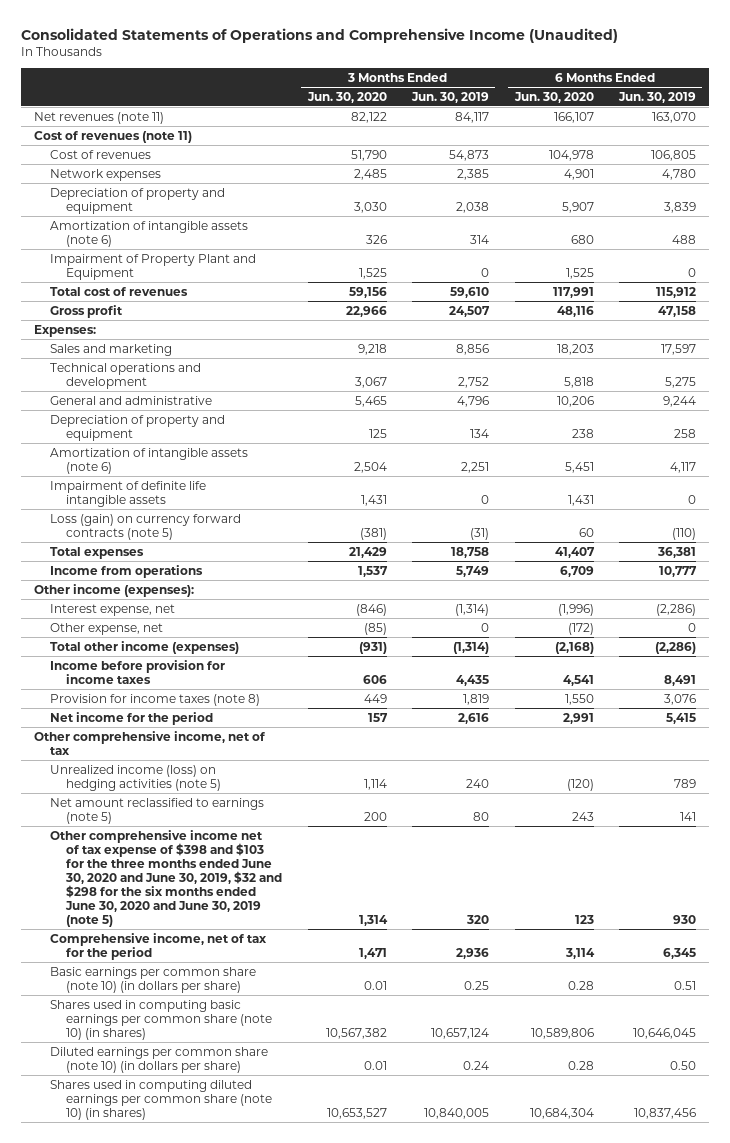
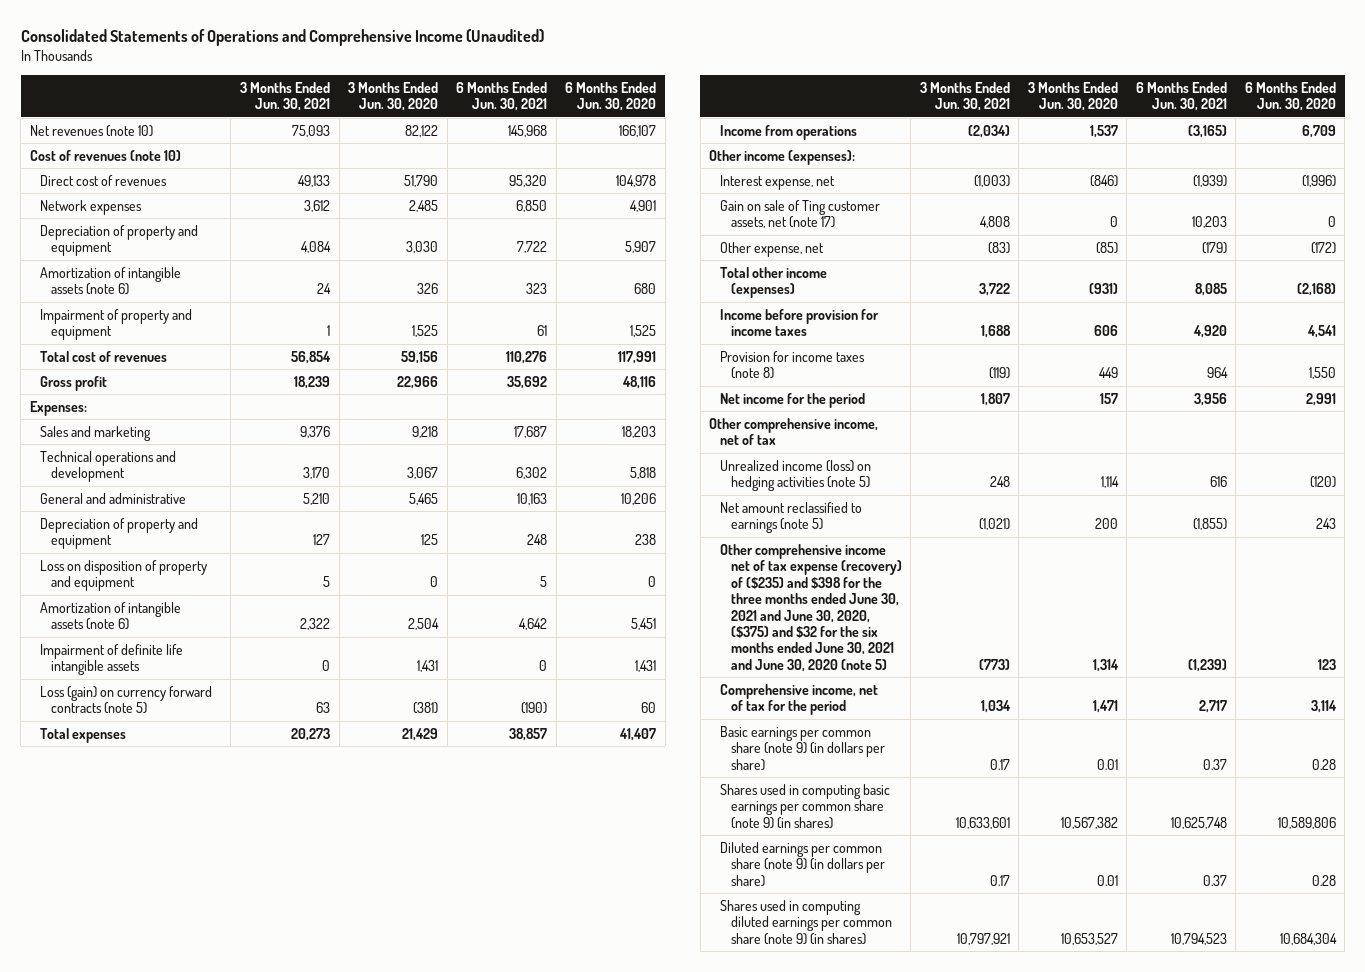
- | 3 Months Ended Jun. 30, 2020 | 3 Months Ended Jun. 30, 2019 | 6 Months Ended Jun. 30, 2020 | 6 Months Ended Jun. 30, 2019
+ | 3 Months Ended Jun. 30, 2021 | 3 Months Ended Jun. 30, 2020 | 6 Months Ended Jun. 30, 2021 | 6 Months Ended Jun. 30, 2020
- Net revenues (note 11) | 82,122 | 84,117 | 166,107 | 163,070
- Cost of revenues (note 11)
- Cost of revenues | 51,790 | 54,873 | 104,978 | 106,805
+ Net revenues (note 10) | 75,093 | 82,122 | 145,968 | 166,107
+ Cost of revenues (note 10)
+ Direct cost of revenues | 49,133 | 51,790 | 95,320 | 104,978
- Impairment of Property Plant and Equipment | 1,525 | 0 | 1,525 | 0
+ Impairment of property and equipment | 1 | 1,525 | 61 | 1,525
+ Loss on disposition of property and equipment | 5 | 0 | 5 | 0
+ Gain on sale of Ting customer assets, net (note 17) | 4,808 | 0 | 10,203 | 0
- Other comprehensive income net of tax expense of $398 and $103 for the three months ended June 30, 2020 and June 30, 2019, $32 and $298 for the six months ended June 30, 2020 and June 30, 2019 (note 5) | 1,314 | 320 | 123 | 930
+ Other comprehensive income net of tax expense (recovery) of ($235) and $398 for the three months ended June 30, 2021 and June 30, 2020, ($375) and $32 for the six months ended June 30, 2021 and June 30, 2020 (note 5) | (773) | 1,314 | (1,239) | 123
- Basic earnings per common share (note 10) (in dollars per share) | 0.01 | 0.25 | 0.28 | 0.51
- Shares used in computing basic earnings per common share (note 10) (in shares) | 10,567,382 | 10,657,124 | 10,589,806 | 10,646,045
- Diluted earnings per common share (note 10) (in dollars per share) | 0.01 | 0.24 | 0.28 | 0.50
- Shares used in computing diluted earnings per common share (note 10) (in shares) | 10,653,527 | 10,840,005 | 10,684,304 | 10,837,456
+ Basic earnings per common share (note 9) (in dollars per share) | 0.17 | 0.01 | 0.37 | 0.28
+ Shares used in computing basic earnings per common share (note 9) (in shares) | 10,633,601 | 10,567,382 | 10,625,748 | 10,589,806
+ Diluted earnings per common share (note 9) (in dollars per share) | 0.17 | 0.01 | 0.37 | 0.28
+ Shares used in computing diluted earnings per common share (note 9) (in shares) | 10,797,921 | 10,653,527 | 10,794,523 | 10,684,304

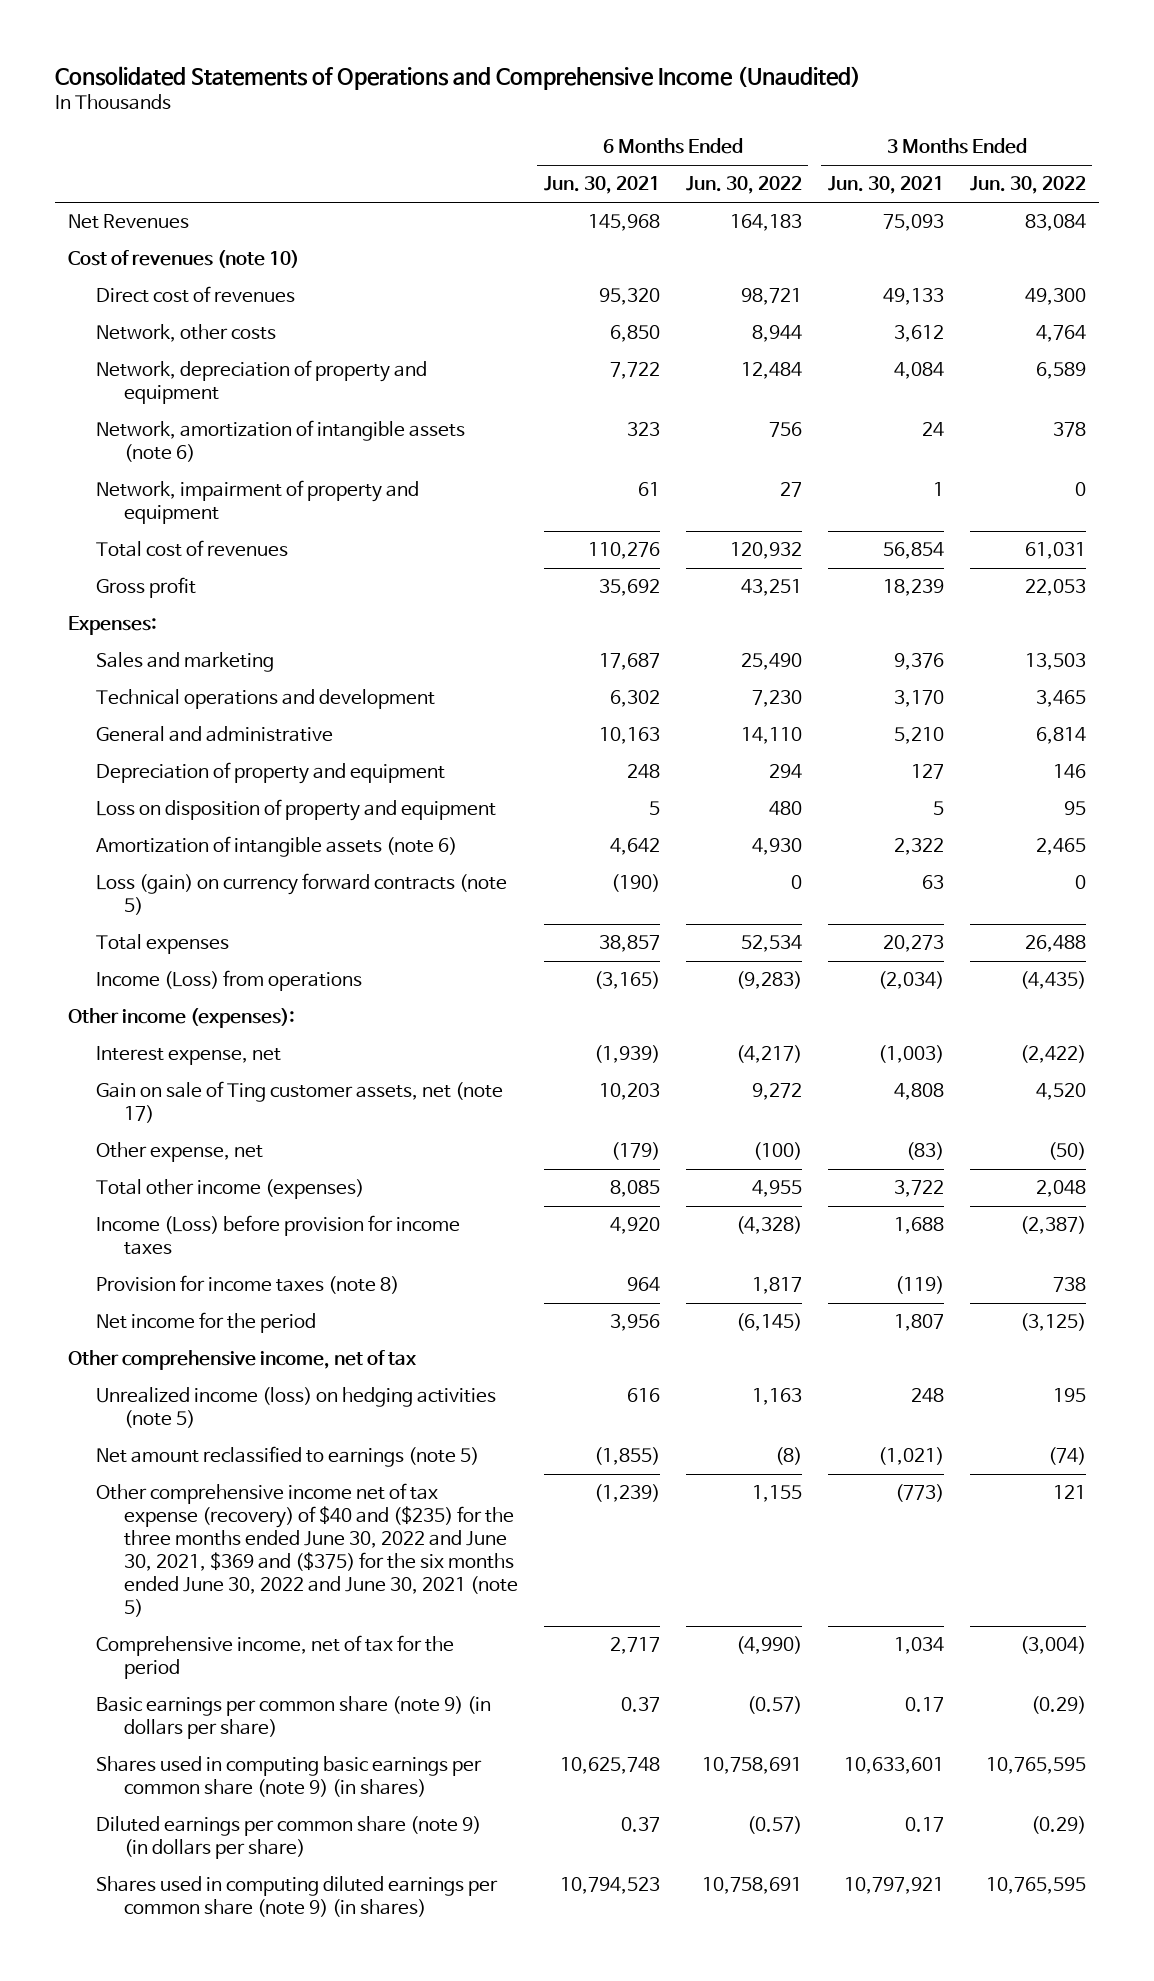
- | 3 Months Ended Jun. 30, 2021 | 3 Months Ended Jun. 30, 2020 | 6 Months Ended Jun. 30, 2021 | 6 Months Ended Jun. 30, 2020
+ | 6 Months Ended Jun. 30, 2021 | 6 Months Ended Jun. 30, 2022 | 3 Months Ended Jun. 30, 2021 | 3 Months Ended Jun. 30, 2022
- Net revenues (note 10) | 75,093 | 82,122 | 145,968 | 166,107
+ Net Revenues | 145,968 | 164,183 | 75,093 | 83,084
- Network expenses | 3,612 | 2,485 | 6,850 | 4,901
- Depreciation of property and equipment | 4,084 | 3,030 | 7,722 | 5,907
- Amortization of intangible assets (note 6) | 24 | 326 | 323 | 680
- Impairment of property and equipment | 1 | 1,525 | 61 | 1,525
+ Network, other costs | 6,850 | 8,944 | 3,612 | 4,764
+ Network, depreciation of property and equipment | 7,722 | 12,484 | 4,084 | 6,589
+ Network, amortization of intangible assets (note 6) | 323 | 756 | 24 | 378
+ Network, impairment of property and equipment | 61 | 27 | 1 | 0
- Impairment of definite life intangible assets | 0 | 1,431 | 0 | 1,431
- Income from operations | (2,034) | 1,537 | (3,165) | 6,709
+ Income (Loss) from operations | (3,165) | (9,283) | (2,034) | (4,435)
- Income before provision for income taxes | 1,688 | 606 | 4,920 | 4,541
+ Income (Loss) before provision for income taxes | 4,920 | (4,328) | 1,688 | (2,387)
- Other comprehensive income net of tax expense (recovery) of ($235) and $398 for the three months ended June 30, 2021 and June 30, 2020, ($375) and $32 for the six months ended June 30, 2021 and June 30, 2020 (note 5) | (773) | 1,314 | (1,239) | 123
+ Other comprehensive income net of tax expense (recovery) of $40 and ($235) for the three months ended June 30, 2022 and June 30, 2021, $369 and ($375) for the six months ended June 30, 2022 and June 30, 2021 (note 5) | (1,239) | 1,155 | (773) | 121

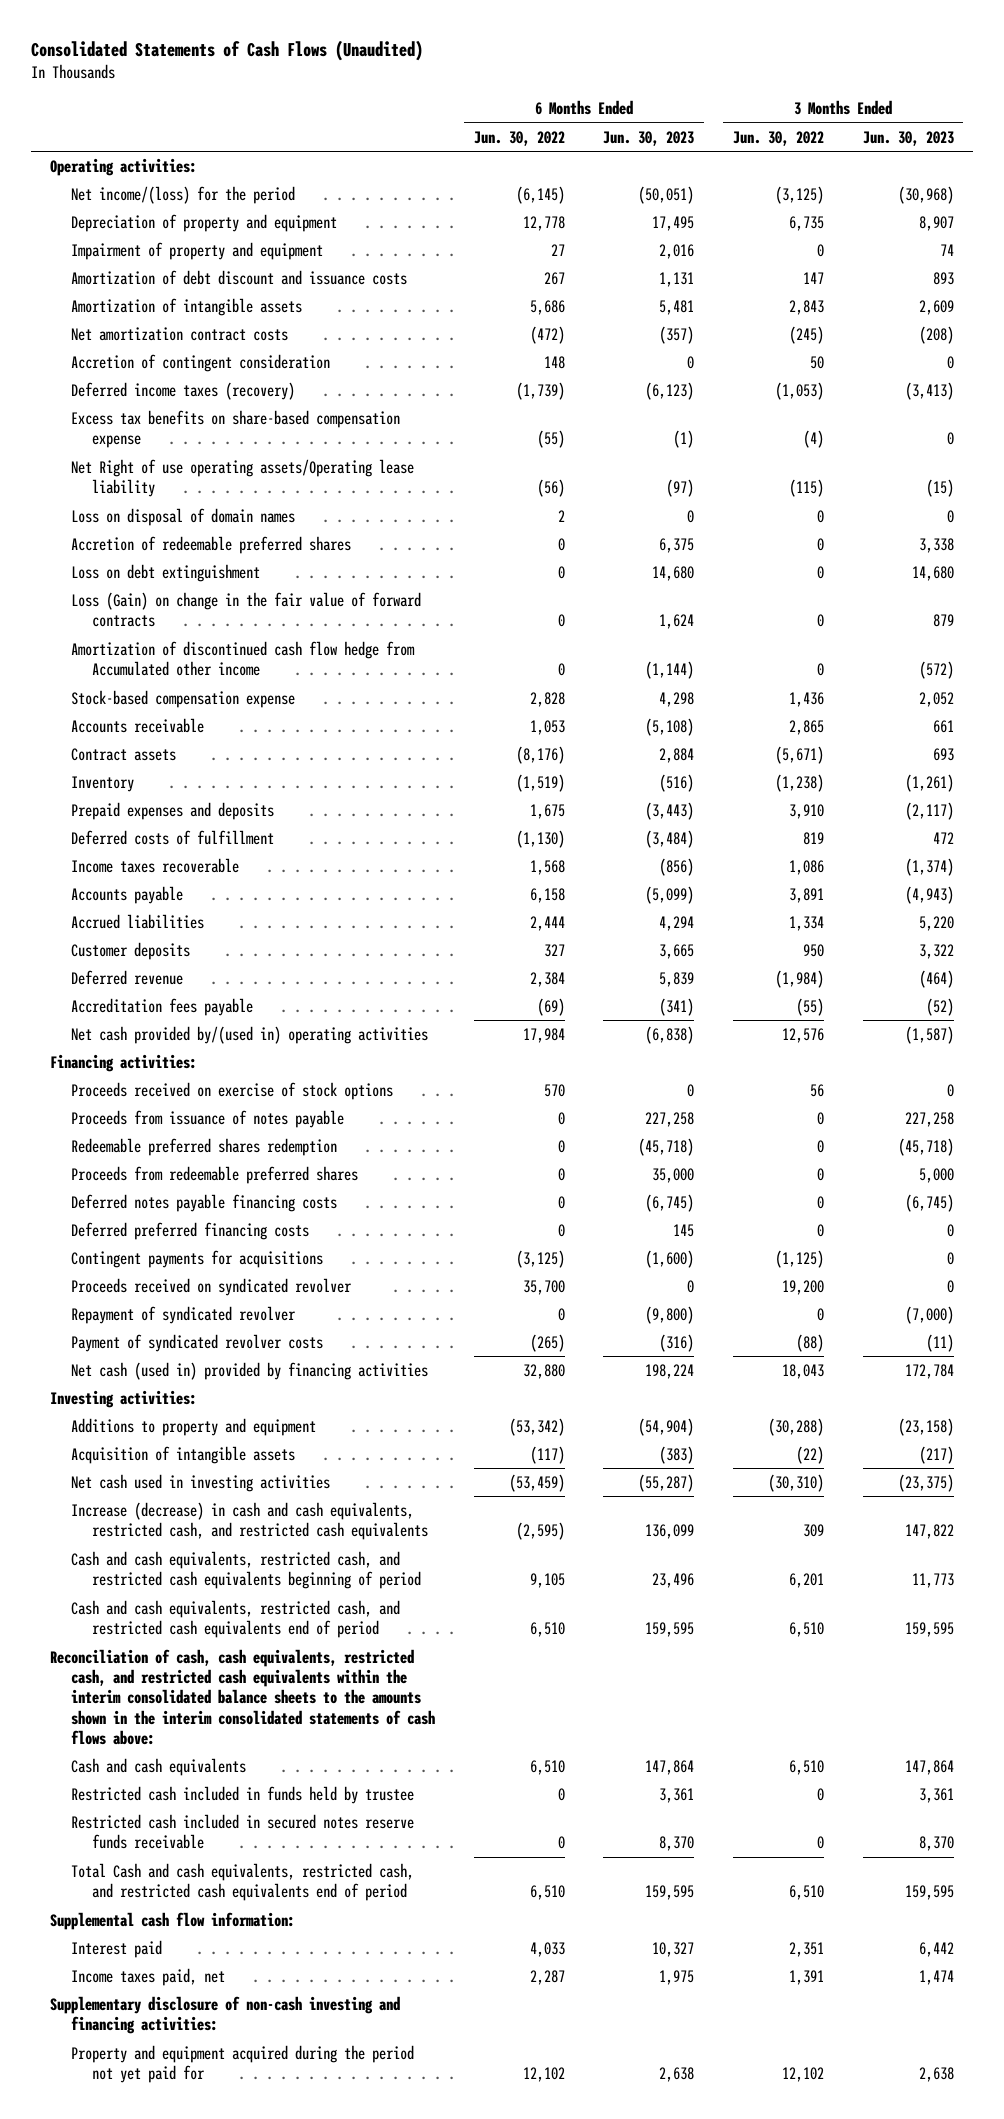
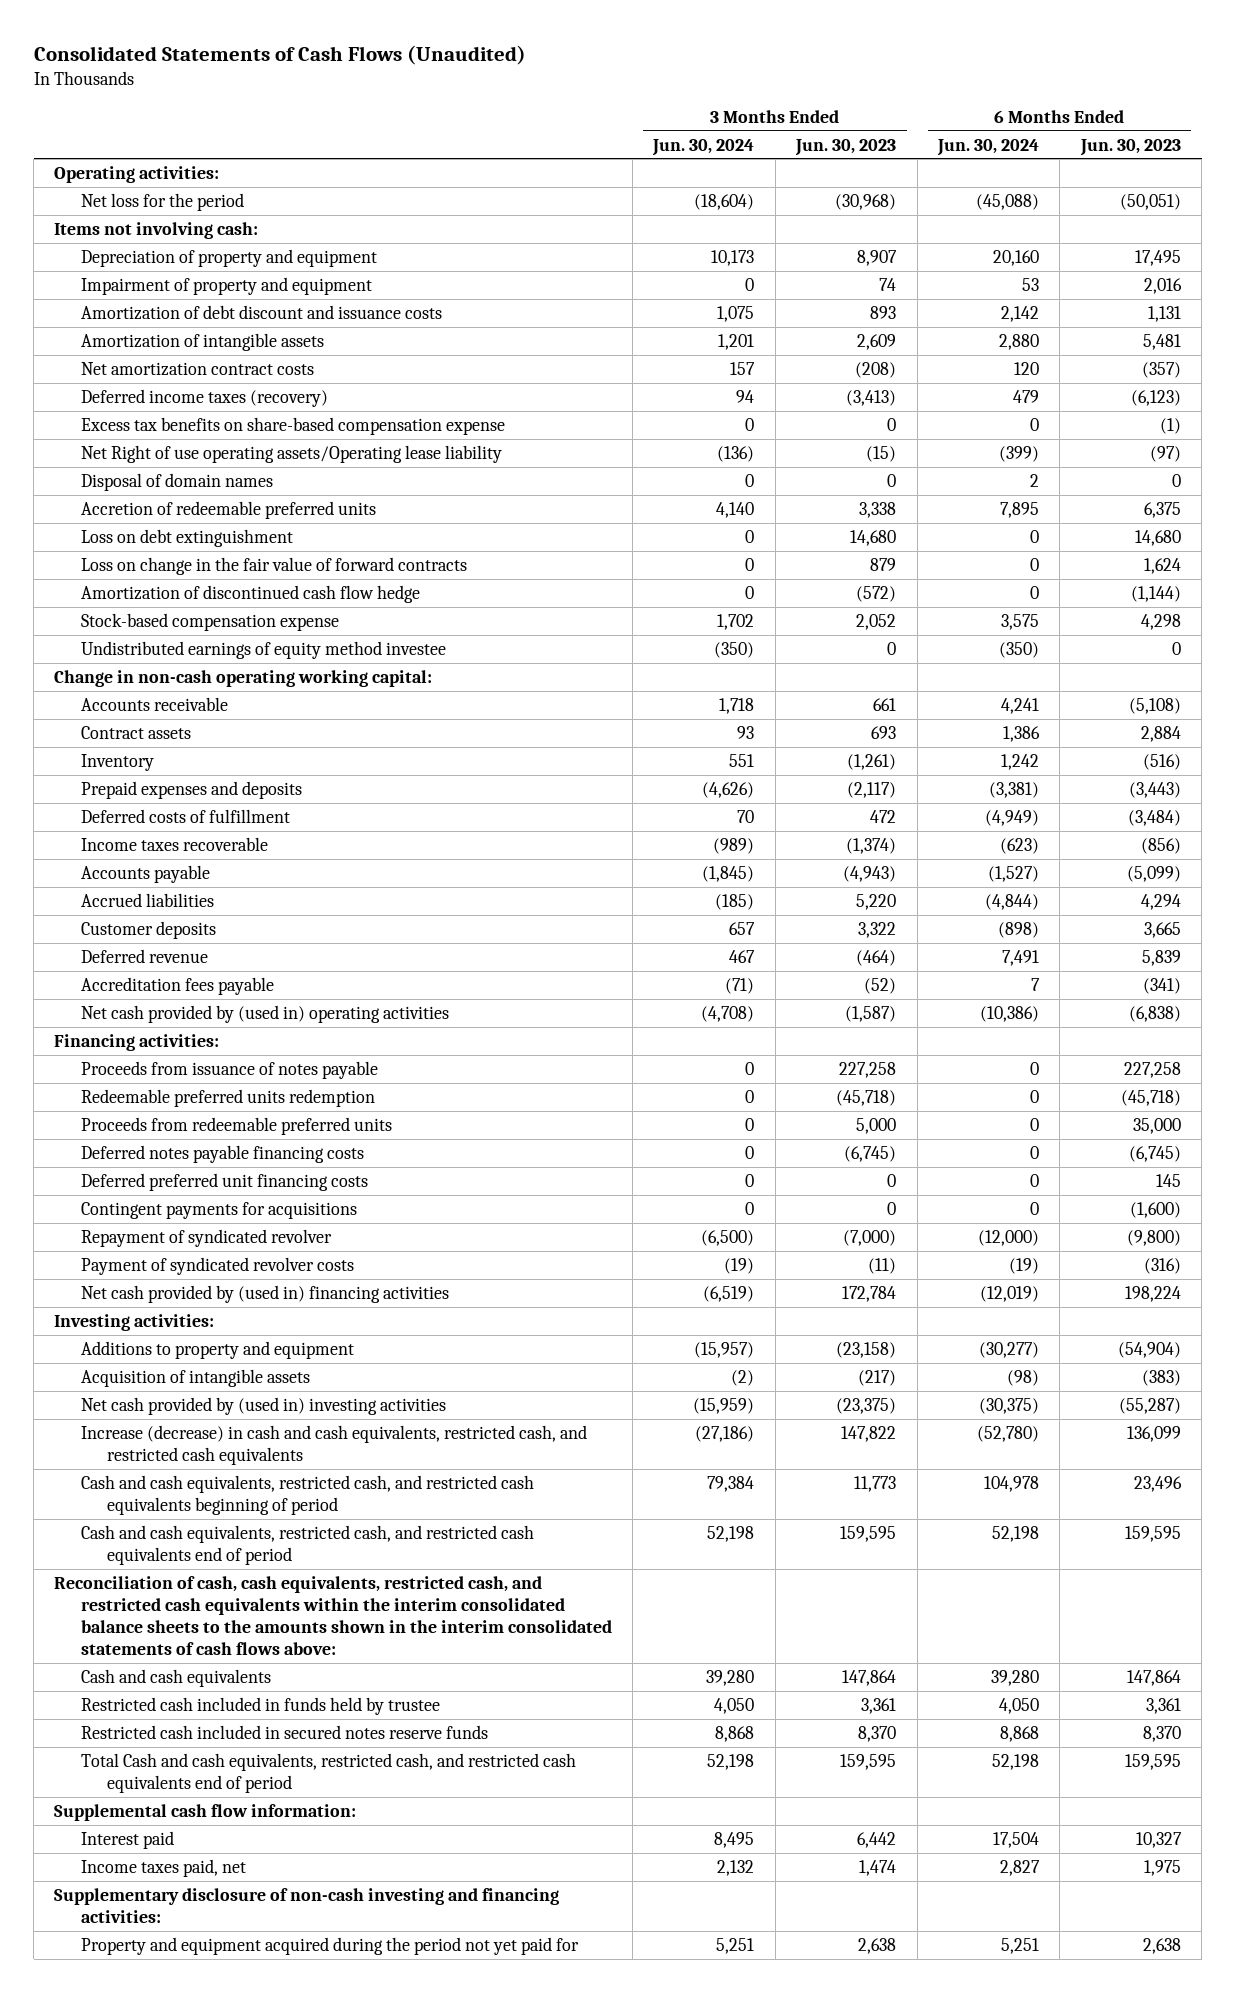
- | 6 Months Ended Jun. 30, 2022 | 6 Months Ended Jun. 30, 2023 | 3 Months Ended Jun. 30, 2022 | 3 Months Ended Jun. 30, 2023
+ | 3 Months Ended Jun. 30, 2024 | 3 Months Ended Jun. 30, 2023 | 6 Months Ended Jun. 30, 2024 | 6 Months Ended Jun. 30, 2023
- Net income/(loss) for the period | (6,145) | (50,051) | (3,125) | (30,968)
+ Net loss for the period | (18,604) | (30,968) | (45,088) | (50,051)
+ Items not involving cash:
- Accretion of contingent consideration | 148 | 0 | 50 | 0
- Loss on disposal of domain names | 2 | 0 | 0 | 0
- Accretion of redeemable preferred shares | 0 | 6,375 | 0 | 3,338
+ Disposal of domain names | 0 | 0 | 2 | 0
+ Accretion of redeemable preferred units | 4,140 | 3,338 | 7,895 | 6,375
- Loss (Gain) on change in the fair value of forward contracts | 0 | 1,624 | 0 | 879
- Amortization of discontinued cash flow hedge from Accumulated other income | 0 | (1,144) | 0 | (572)
+ Loss on change in the fair value of forward contracts | 0 | 879 | 0 | 1,624
+ Amortization of discontinued cash flow hedge | 0 | (572) | 0 | (1,144)
+ Undistributed earnings of equity method investee | (350) | 0 | (350) | 0
+ Change in non-cash operating working capital:
- Net cash provided by/(used in) operating activities | 17,984 | (6,838) | 12,576 | (1,587)
+ Net cash provided by (used in) operating activities | (4,708) | (1,587) | (10,386) | (6,838)
- Proceeds received on exercise of stock options | 570 | 0 | 56 | 0
- Redeemable preferred shares redemption | 0 | (45,718) | 0 | (45,718)
- Proceeds from redeemable preferred shares | 0 | 35,000 | 0 | 5,000
+ Redeemable preferred units redemption | 0 | (45,718) | 0 | (45,718)
+ Proceeds from redeemable preferred units | 0 | 5,000 | 0 | 35,000
- Deferred preferred financing costs | 0 | 145 | 0 | 0
+ Deferred preferred unit financing costs | 0 | 0 | 0 | 145
- Proceeds received on syndicated revolver | 35,700 | 0 | 19,200 | 0
- Net cash (used in) provided by financing activities | 32,880 | 198,224 | 18,043 | 172,784
+ Net cash provided by (used in) financing activities | (6,519) | 172,784 | (12,019) | 198,224
- Net cash used in investing activities | (53,459) | (55,287) | (30,310) | (23,375)
+ Net cash provided by (used in) investing activities | (15,959) | (23,375) | (30,375) | (55,287)
- Restricted cash included in secured notes reserve funds receivable | 0 | 8,370 | 0 | 8,370
+ Restricted cash included in secured notes reserve funds | 8,868 | 8,370 | 8,868 | 8,370

